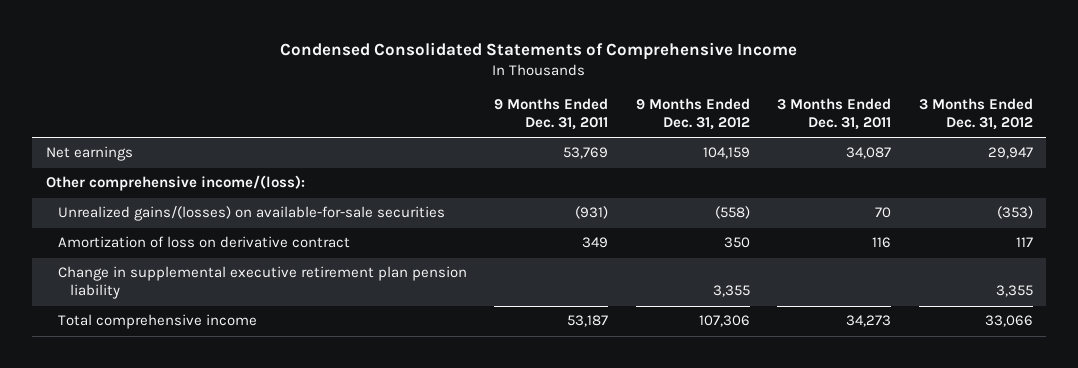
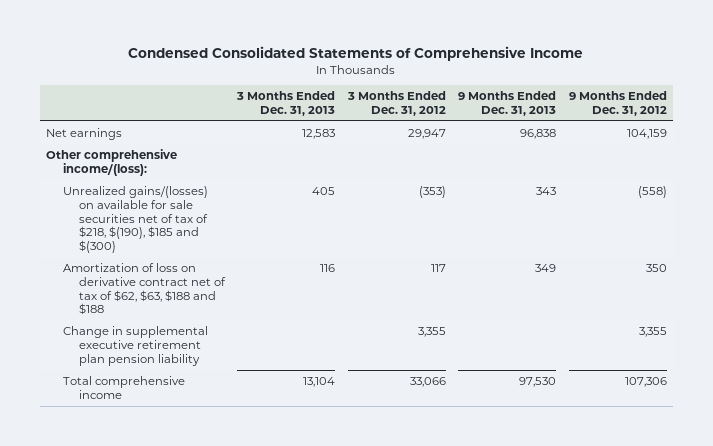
- | 9 Months Ended Dec. 31, 2011 | 9 Months Ended Dec. 31, 2012 | 3 Months Ended Dec. 31, 2011 | 3 Months Ended Dec. 31, 2012
+ | 3 Months Ended Dec. 31, 2013 | 3 Months Ended Dec. 31, 2012 | 9 Months Ended Dec. 31, 2013 | 9 Months Ended Dec. 31, 2012
- Unrealized gains/(losses) on available-for-sale securities | (931) | (558) | 70 | (353)
- Amortization of loss on derivative contract | 349 | 350 | 116 | 117
+ Unrealized gains/(losses) on available for sale securities net of tax of $218, $(190), $185 and $(300) | 405 | (353) | 343 | (558)
+ Amortization of loss on derivative contract net of tax of $62, $63, $188 and $188 | 116 | 117 | 349 | 350

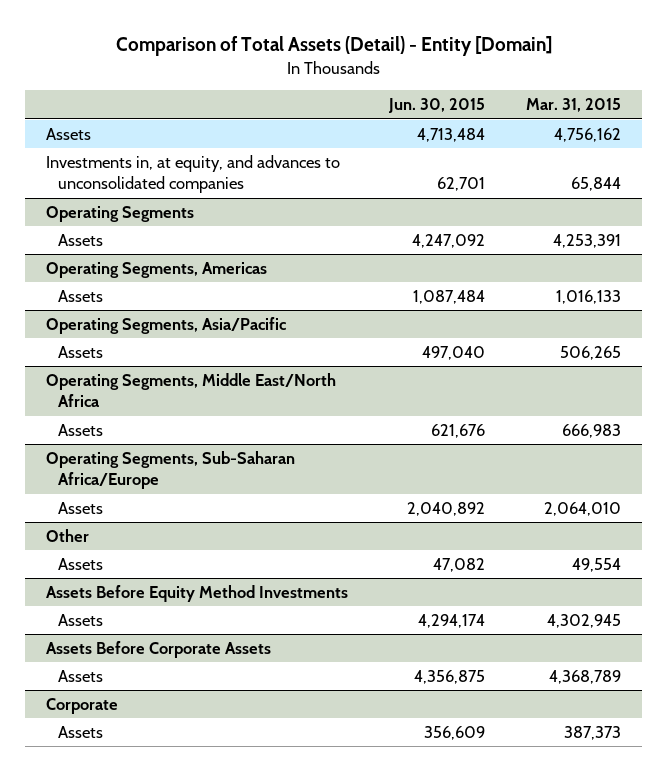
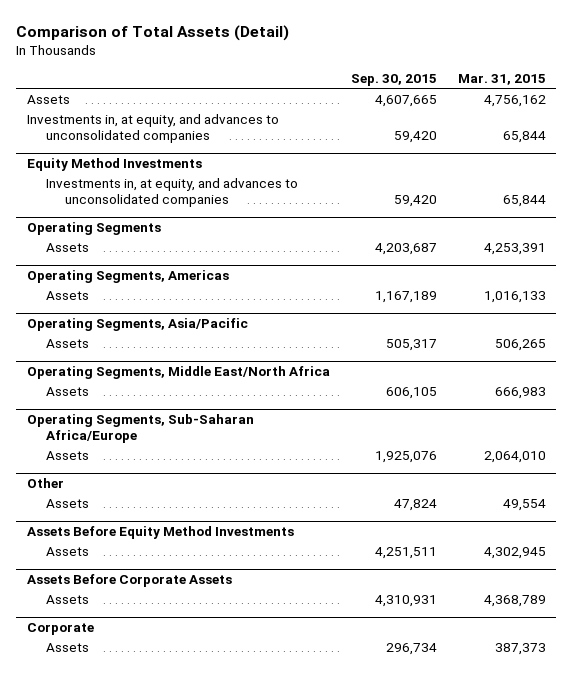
- Comparison of Total Assets (Detail) - Entity [Domain]
+ Comparison of Total Assets (Detail)
- | Jun. 30, 2015 | Mar. 31, 2015
+ | Sep. 30, 2015 | Mar. 31, 2015
+ Equity Method Investments
+ Investments in, at equity, and advances to unconsolidated companies | 59,420 | 65,844

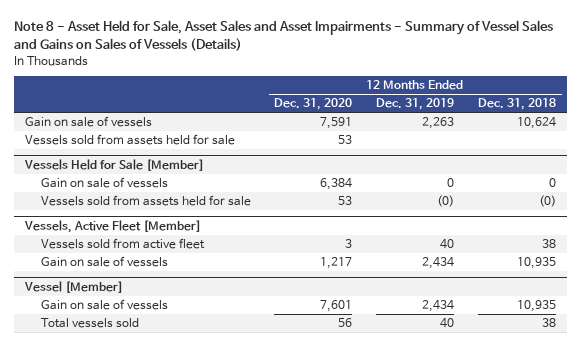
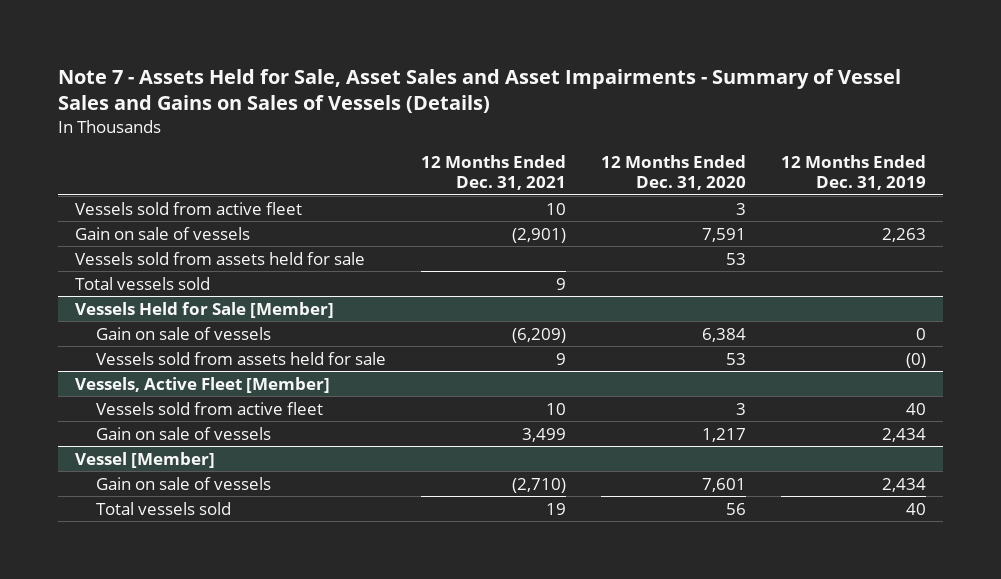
- Note 8 - Asset Held for Sale, Asset Sales and Asset Impairments - Summary of Vessel Sales and Gains on Sales of Vessels (Details)
+ Note 7 - Assets Held for Sale, Asset Sales and Asset Impairments - Summary of Vessel Sales and Gains on Sales of Vessels (Details)
- | 12 Months Ended Dec. 31, 2020 | 12 Months Ended Dec. 31, 2019 | 12 Months Ended Dec. 31, 2018
+ | 12 Months Ended Dec. 31, 2021 | 12 Months Ended Dec. 31, 2020 | 12 Months Ended Dec. 31, 2019
+ Vessels sold from active fleet | 10 | 3 |
+ Total vessels sold | 9 | |

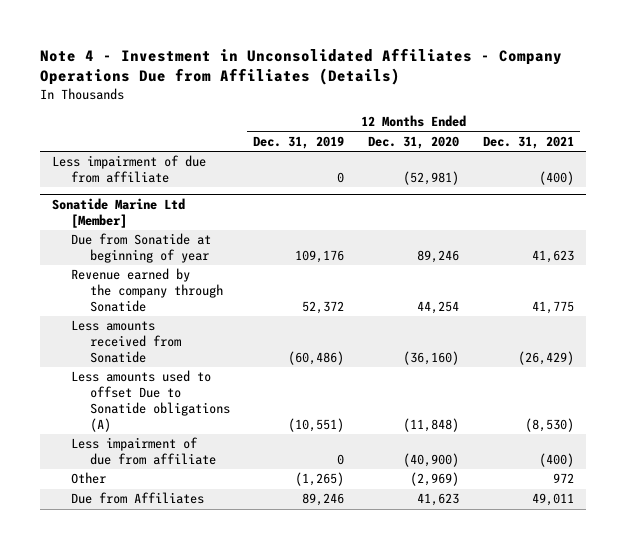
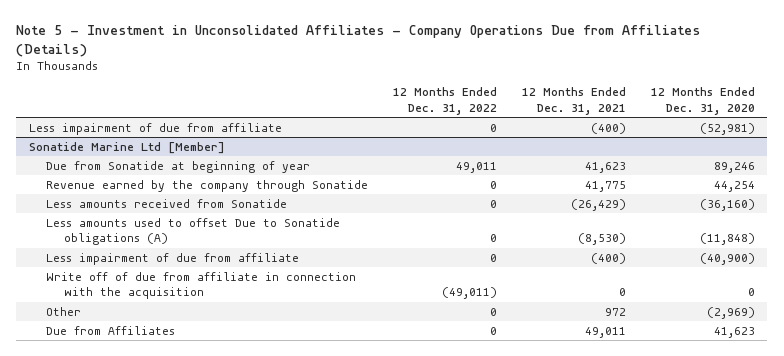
- Note 4 - Investment in Unconsolidated Affiliates - Company Operations Due from Affiliates (Details)
+ Note 5 - Investment in Unconsolidated Affiliates - Company Operations Due from Affiliates (Details)
- | 12 Months Ended Dec. 31, 2019 | 12 Months Ended Dec. 31, 2020 | 12 Months Ended Dec. 31, 2021
+ | 12 Months Ended Dec. 31, 2022 | 12 Months Ended Dec. 31, 2021 | 12 Months Ended Dec. 31, 2020
@ Sonatide Marine Ltd [Member]
+ Write off of due from affiliate in connection with the acquisition | (49,011) | 0 | 0

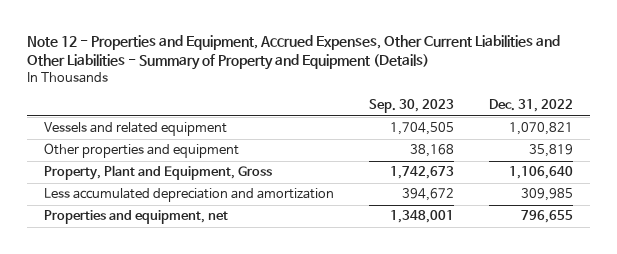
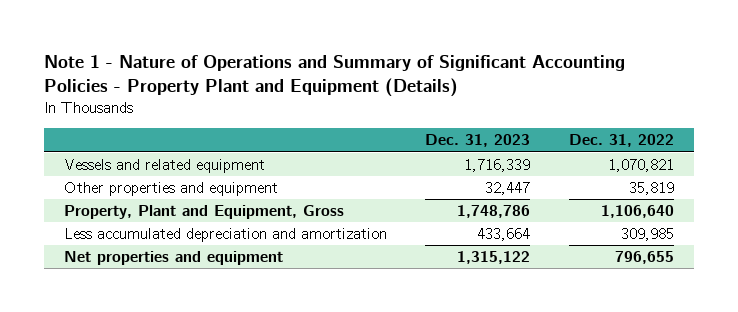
- Note 12 - Properties and Equipment, Accrued Expenses, Other Current Liabilities and Other Liabilities - Summary of Property and Equipment (Details)
+ Note 1 - Nature of Operations and Summary of Significant Accounting Policies - Property Plant and Equipment (Details)
- | Sep. 30, 2023 | Dec. 31, 2022
+ | Dec. 31, 2023 | Dec. 31, 2022
- Properties and equipment, net | 1,348,001 | 796,655
+ Net properties and equipment | 1,315,122 | 796,655

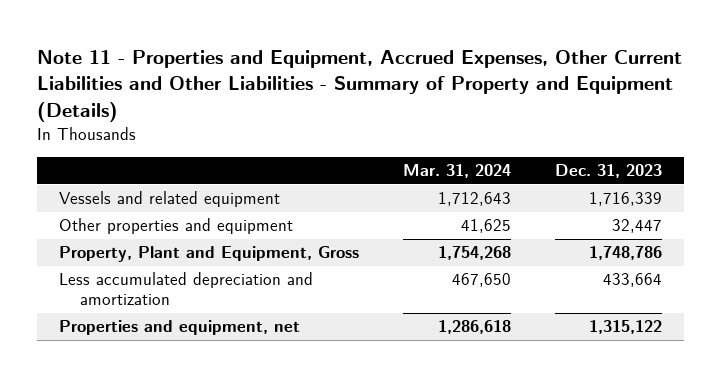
- Note 1 - Nature of Operations and Summary of Significant Accounting Policies - Property Plant and Equipment (Details)
+ Note 11 - Properties and Equipment, Accrued Expenses, Other Current Liabilities and Other Liabilities - Summary of Property and Equipment (Details)
- | Dec. 31, 2023 | Dec. 31, 2022
+ | Mar. 31, 2024 | Dec. 31, 2023
- Net properties and equipment | 1,315,122 | 796,655
+ Properties and equipment, net | 1,286,618 | 1,315,122

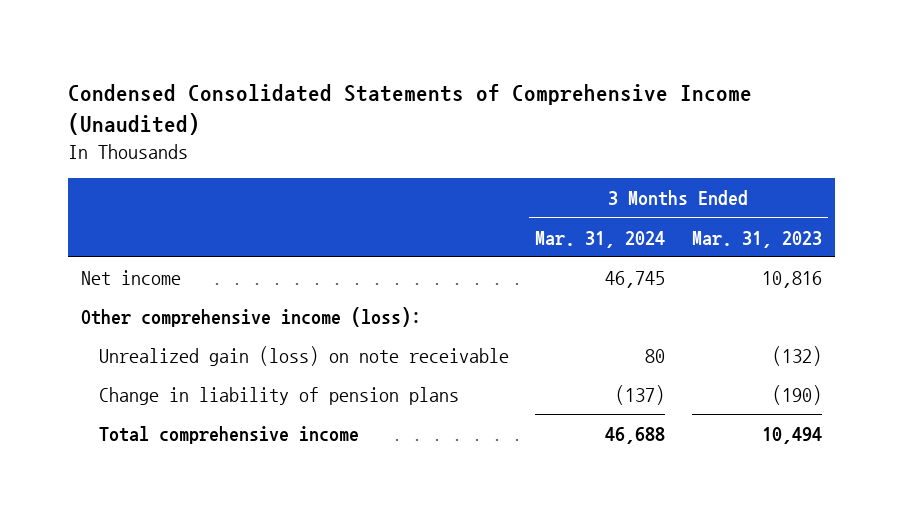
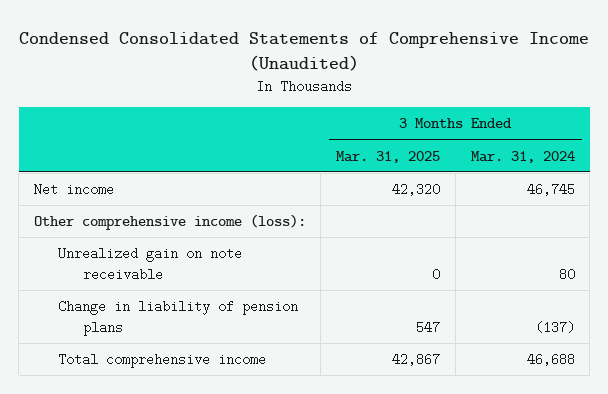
- | 3 Months Ended Mar. 31, 2024 | 3 Months Ended Mar. 31, 2023
+ | 3 Months Ended Mar. 31, 2025 | 3 Months Ended Mar. 31, 2024
- Unrealized gain (loss) on note receivable | 80 | (132)
+ Unrealized gain on note receivable | 0 | 80

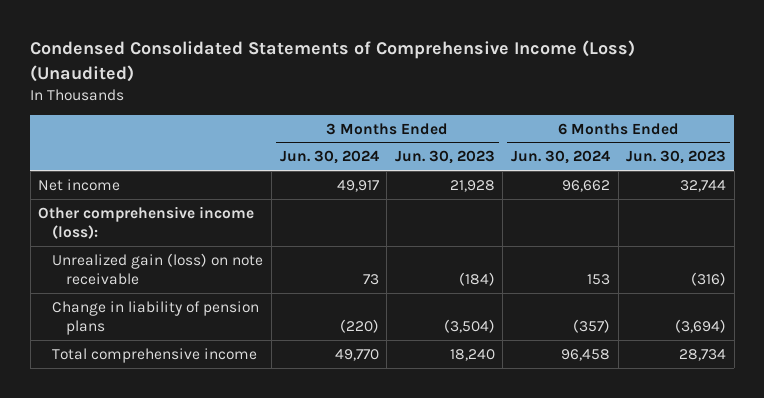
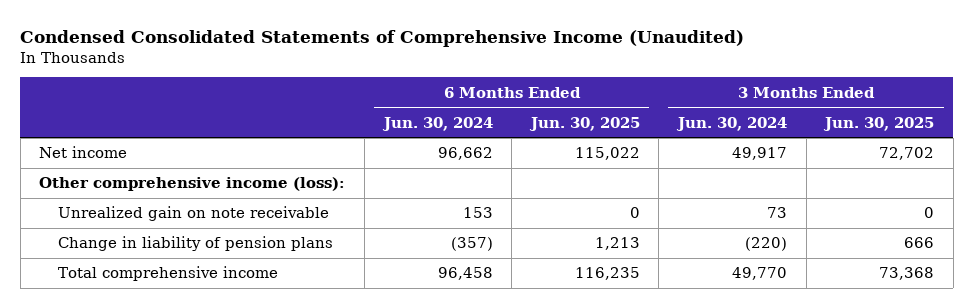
- Condensed Consolidated Statements of Comprehensive Income (Loss) (Unaudited)
+ Condensed Consolidated Statements of Comprehensive Income (Unaudited)
- | 3 Months Ended Jun. 30, 2024 | 3 Months Ended Jun. 30, 2023 | 6 Months Ended Jun. 30, 2024 | 6 Months Ended Jun. 30, 2023
+ | 6 Months Ended Jun. 30, 2024 | 6 Months Ended Jun. 30, 2025 | 3 Months Ended Jun. 30, 2024 | 3 Months Ended Jun. 30, 2025
- Unrealized gain (loss) on note receivable | 73 | (184) | 153 | (316)
+ Unrealized gain on note receivable | 153 | 0 | 73 | 0

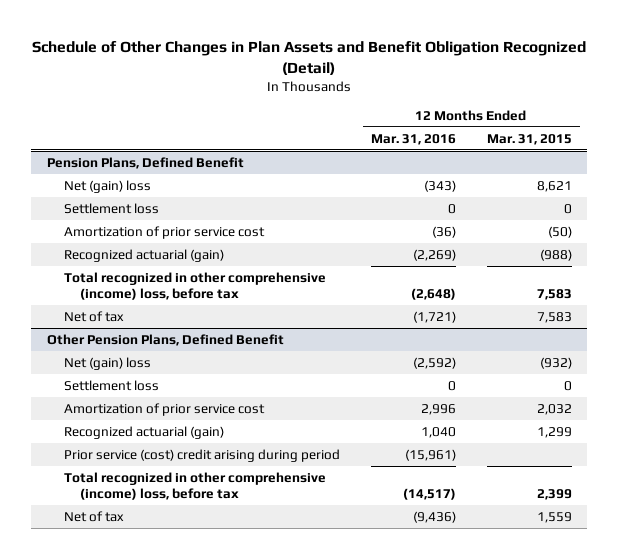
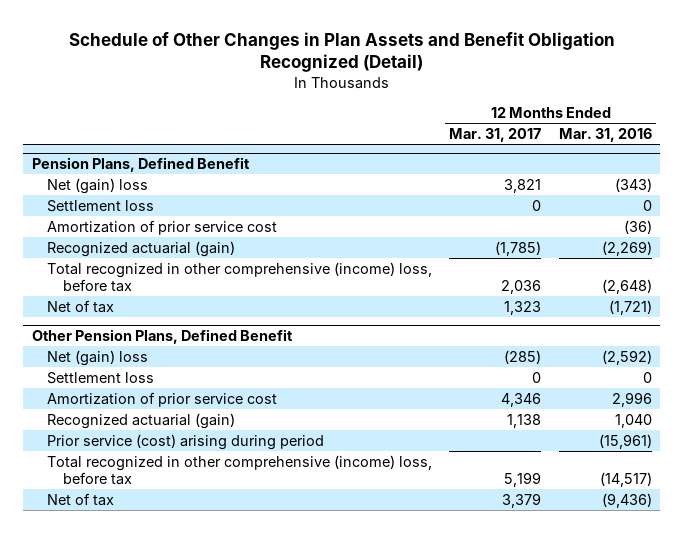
- | 12 Months Ended Mar. 31, 2016 | 12 Months Ended Mar. 31, 2015
+ | 12 Months Ended Mar. 31, 2017 | 12 Months Ended Mar. 31, 2016
@ Other Pension Plans, Defined Benefit
- Prior service (cost) credit arising during period | (15,961) |
+ Prior service (cost) arising during period | | (15,961)

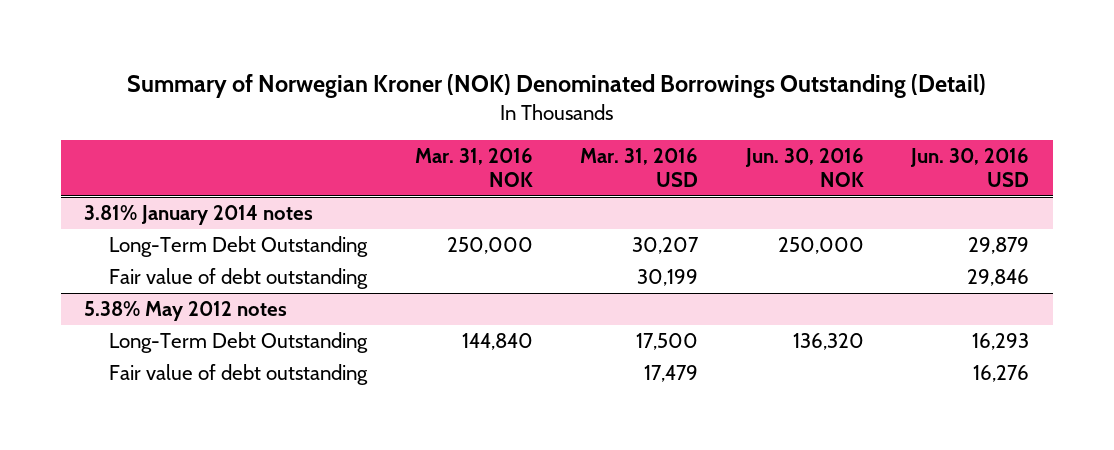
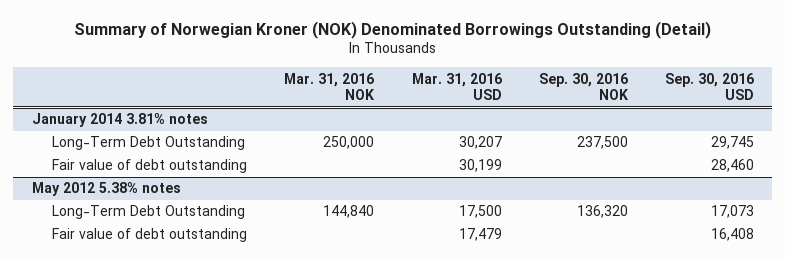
- | Mar. 31, 2016 NOK | Mar. 31, 2016 USD | Jun. 30, 2016 NOK | Jun. 30, 2016 USD
+ | Mar. 31, 2016 NOK | Mar. 31, 2016 USD | Sep. 30, 2016 NOK | Sep. 30, 2016 USD
- 3.81% January 2014 notes
+ January 2014 3.81% notes
- 5.38% May 2012 notes
+ May 2012 5.38% notes

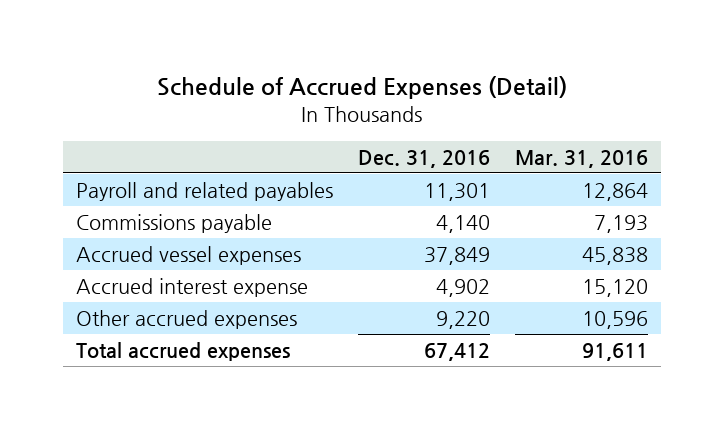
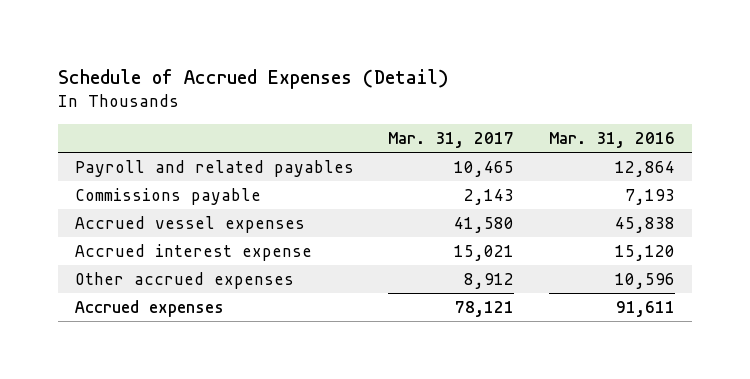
- | Dec. 31, 2016 | Mar. 31, 2016
+ | Mar. 31, 2017 | Mar. 31, 2016
- Total accrued expenses | 67,412 | 91,611
+ Accrued expenses | 78,121 | 91,611

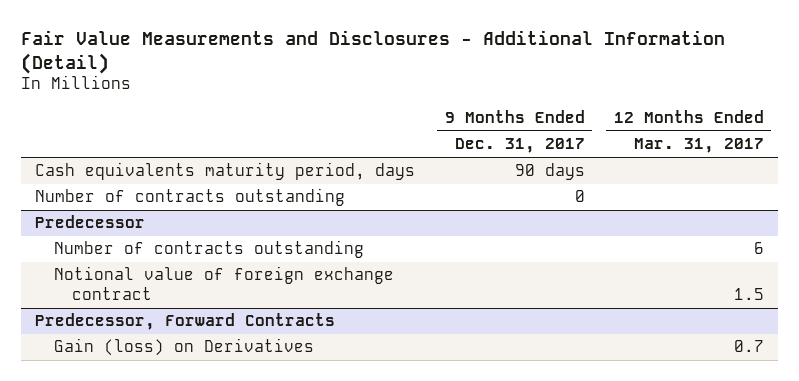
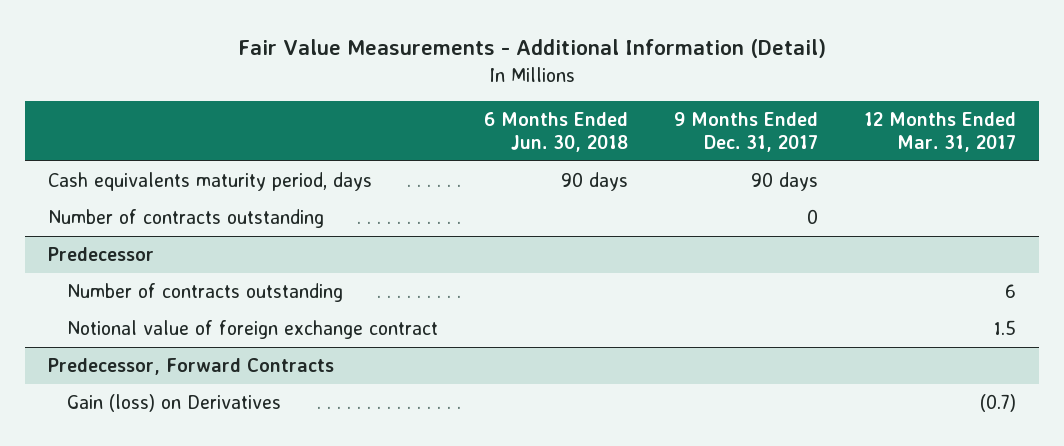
- Fair Value Measurements and Disclosures - Additional Information (Detail)
+ Fair Value Measurements - Additional Information (Detail)
- | 9 Months Ended Dec. 31, 2017 | 12 Months Ended Mar. 31, 2017
+ | 6 Months Ended Jun. 30, 2018 | 9 Months Ended Dec. 31, 2017 | 12 Months Ended Mar. 31, 2017
@ Predecessor, Forward Contracts
- Gain (loss) on Derivatives | | 0.7
+ Gain (loss) on Derivatives | | | (0.7)

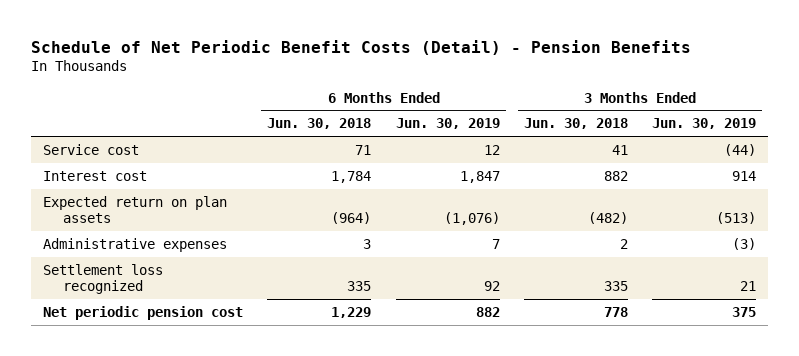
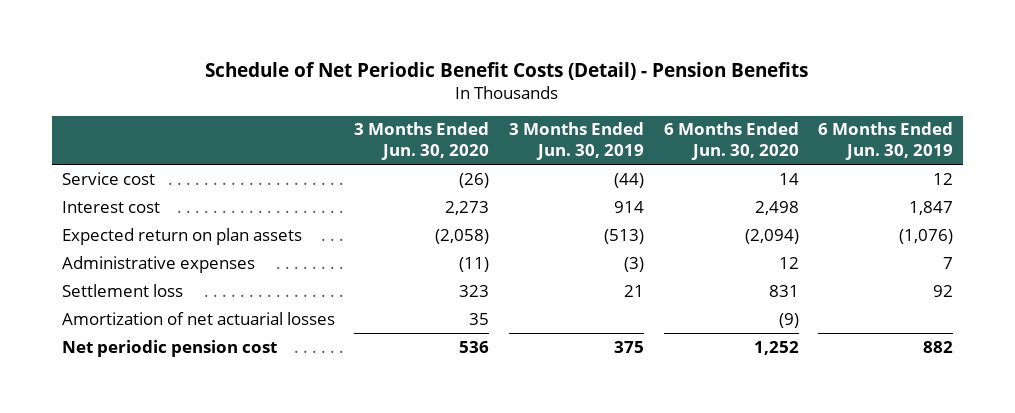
- | 6 Months Ended Jun. 30, 2018 | 6 Months Ended Jun. 30, 2019 | 3 Months Ended Jun. 30, 2018 | 3 Months Ended Jun. 30, 2019
+ | 3 Months Ended Jun. 30, 2020 | 3 Months Ended Jun. 30, 2019 | 6 Months Ended Jun. 30, 2020 | 6 Months Ended Jun. 30, 2019
- Settlement loss recognized | 335 | 92 | 335 | 21
+ Settlement loss | 323 | 21 | 831 | 92
+ Amortization of net actuarial losses | 35 | | (9) |

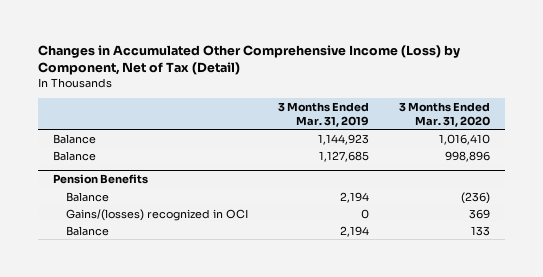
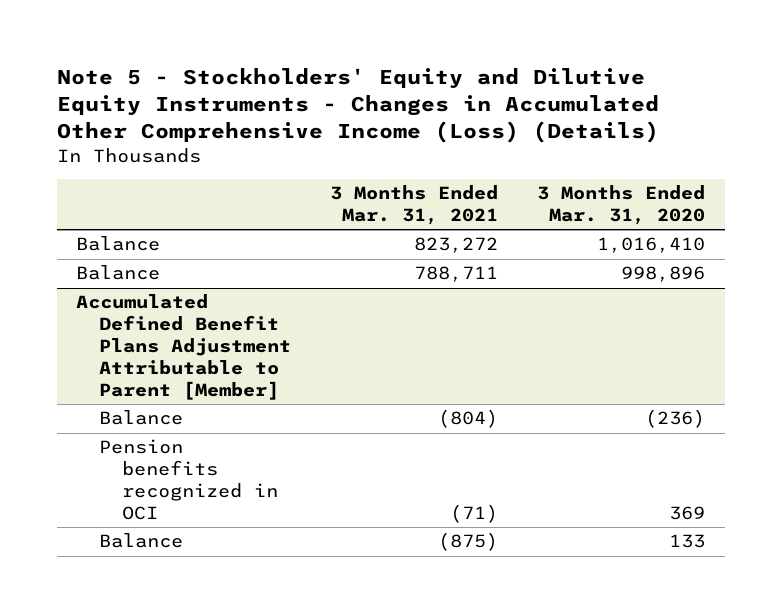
- Changes in Accumulated Other Comprehensive Income (Loss) by Component, Net of Tax (Detail)
+ Note 5 - Stockholders' Equity and Dilutive Equity Instruments - Changes in Accumulated Other Comprehensive Income (Loss) (Details)
- | 3 Months Ended Mar. 31, 2019 | 3 Months Ended Mar. 31, 2020
+ | 3 Months Ended Mar. 31, 2021 | 3 Months Ended Mar. 31, 2020
- Pension Benefits
+ Accumulated Defined Benefit Plans Adjustment Attributable to Parent [Member]
- Gains/(losses) recognized in OCI | 0 | 369
+ Pension benefits recognized in OCI | (71) | 369

